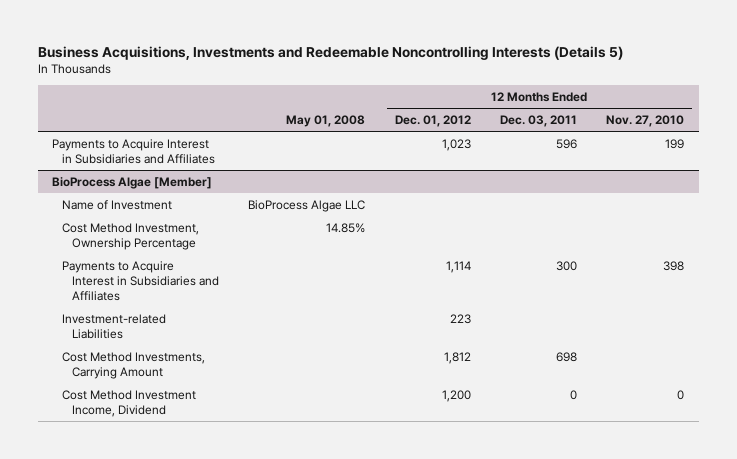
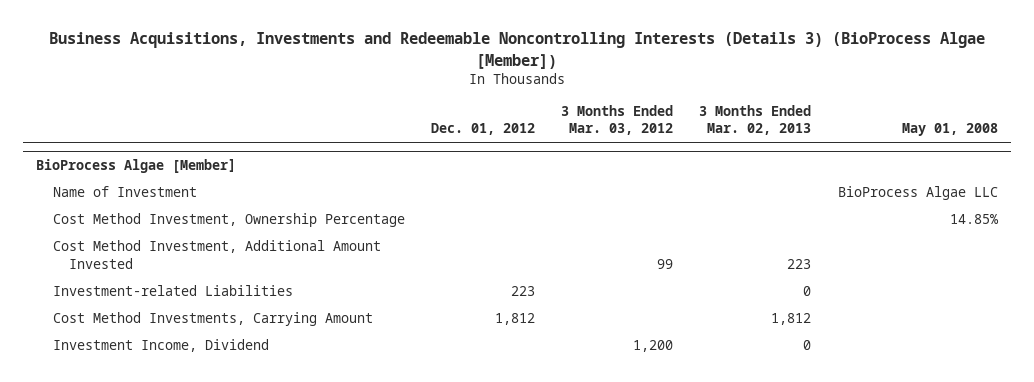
- Business Acquisitions, Investments and Redeemable Noncontrolling Interests (Details 5)
+ Business Acquisitions, Investments and Redeemable Noncontrolling Interests (Details 3) (BioProcess Algae [Member])
- | May 01, 2008 | 12 Months Ended Dec. 01, 2012 | 12 Months Ended Dec. 03, 2011 | 12 Months Ended Nov. 27, 2010
+ | Dec. 01, 2012 | 3 Months Ended Mar. 03, 2012 | 3 Months Ended Mar. 02, 2013 | May 01, 2008
- Payments to Acquire Interest in Subsidiaries and Affiliates | | 1,023 | 596 | 199
@ BioProcess Algae [Member]
- Payments to Acquire Interest in Subsidiaries and Affiliates | | 1,114 | 300 | 398
+ Cost Method Investment, Additional Amount Invested | | 99 | 223 |
- Cost Method Investment Income, Dividend | | 1,200 | 0 | 0
+ Investment Income, Dividend | | 1,200 | 0 |

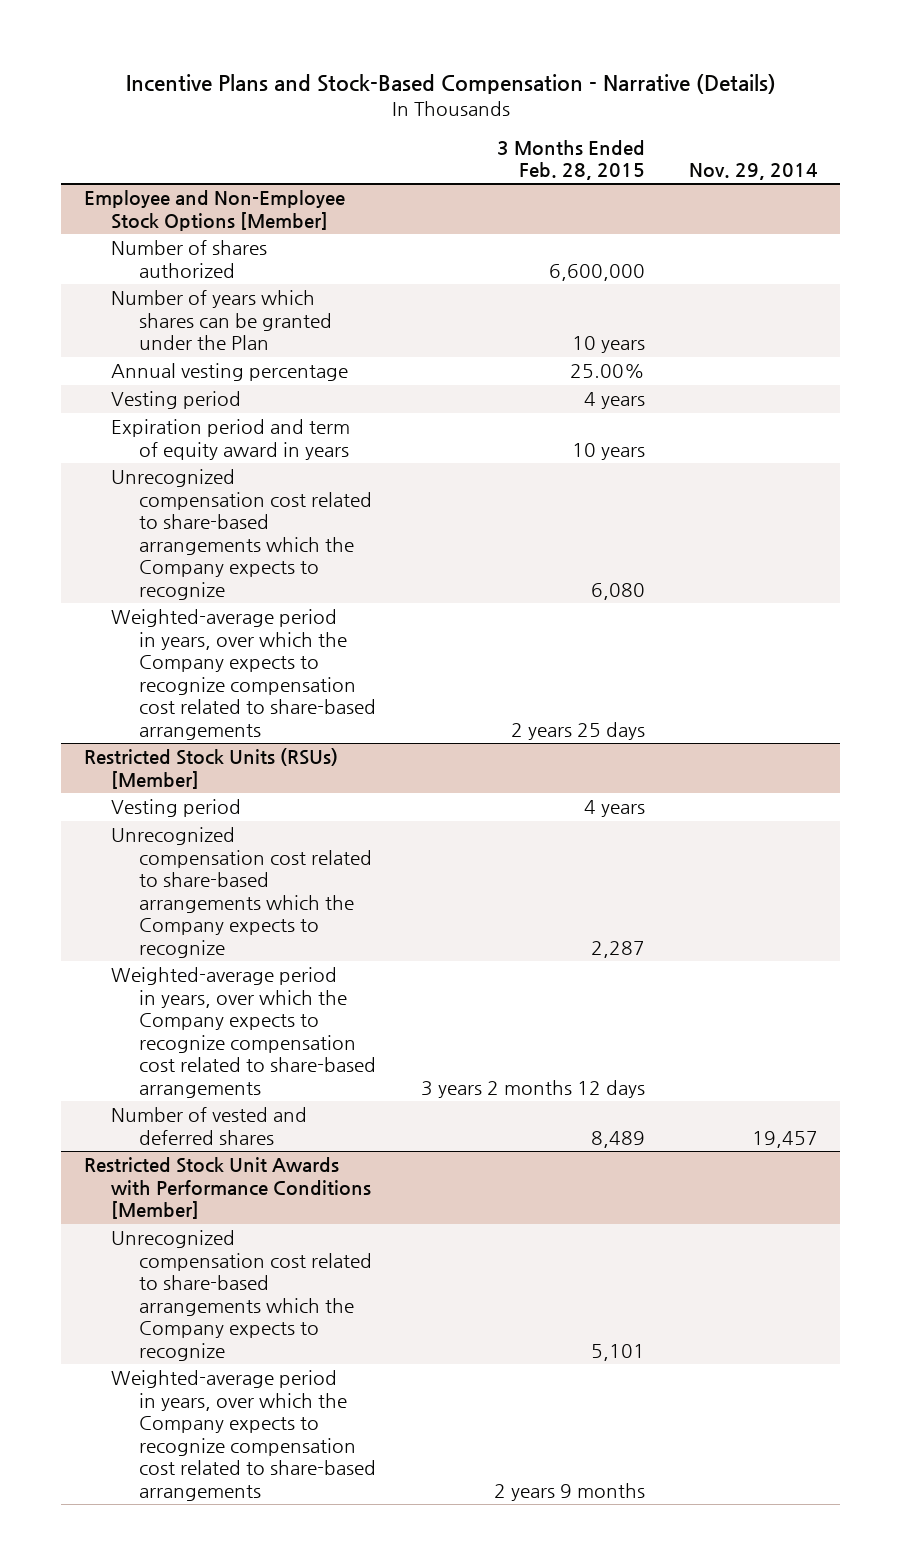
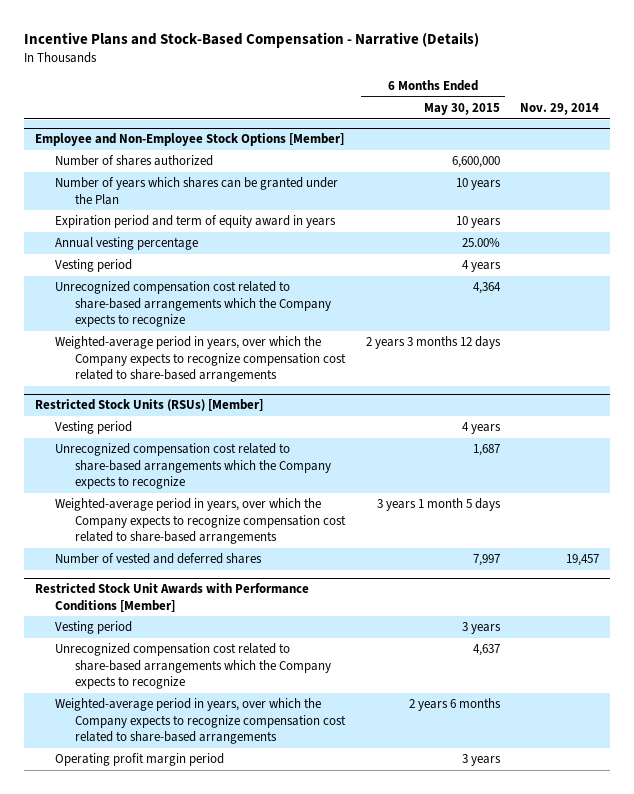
- | 3 Months Ended Feb. 28, 2015 | Nov. 29, 2014
+ | 6 Months Ended May 30, 2015 | Nov. 29, 2014
@ Employee and Non-Employee Stock Options [Member]
moved up: Expiration period and term of equity award in years | 10 years |
@ Restricted Stock Unit Awards with Performance Conditions [Member]
+ Vesting period | 3 years |
+ Operating profit margin period | 3 years |

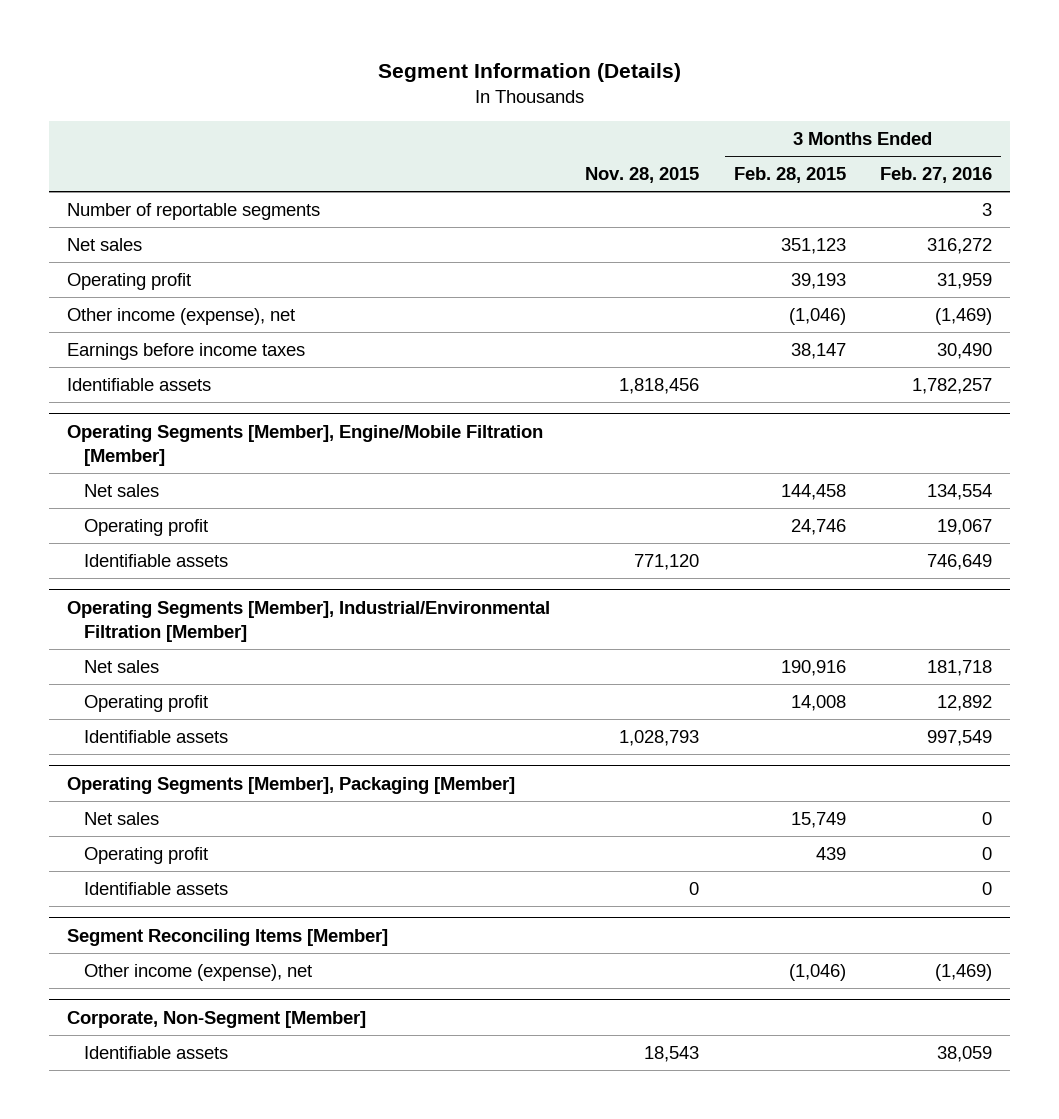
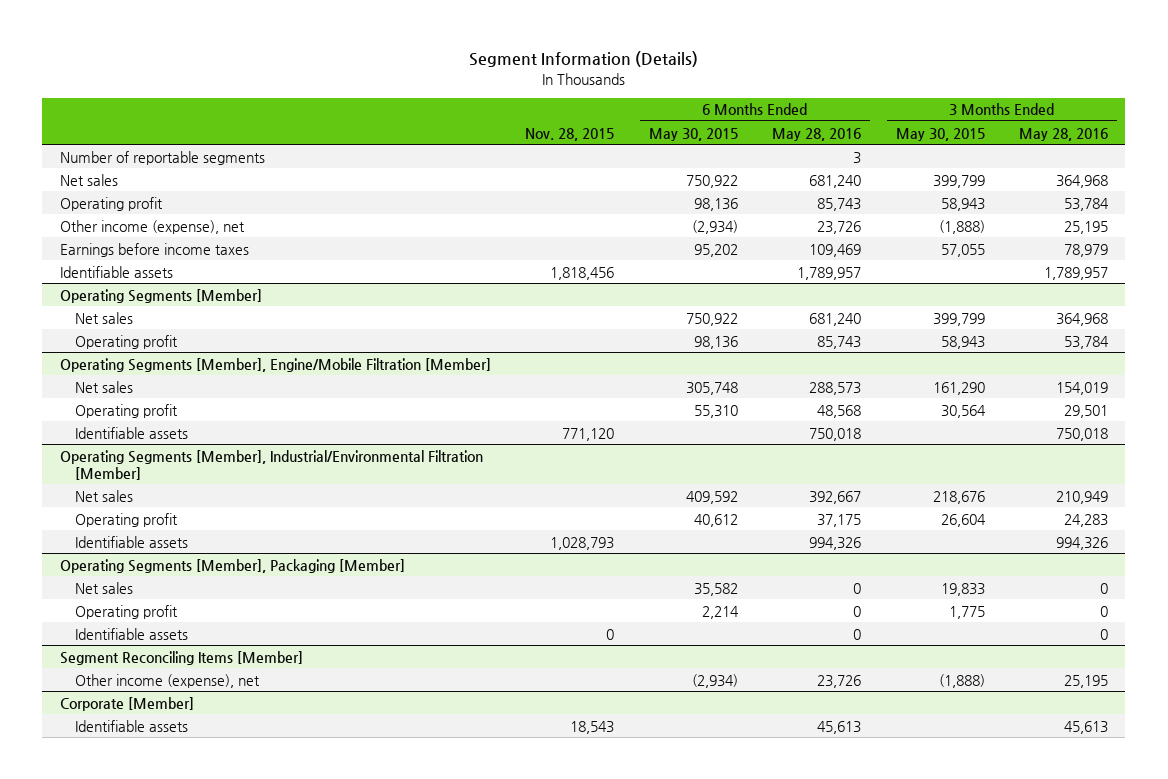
- | Nov. 28, 2015 | 3 Months Ended Feb. 28, 2015 | 3 Months Ended Feb. 27, 2016
+ | Nov. 28, 2015 | 6 Months Ended May 30, 2015 | 6 Months Ended May 28, 2016 | 3 Months Ended May 30, 2015 | 3 Months Ended May 28, 2016
+ Operating Segments [Member]
+ Net sales | | 750,922 | 681,240 | 399,799 | 364,968
+ Operating profit | | 98,136 | 85,743 | 58,943 | 53,784
- Corporate, Non-Segment [Member]
+ Corporate [Member]

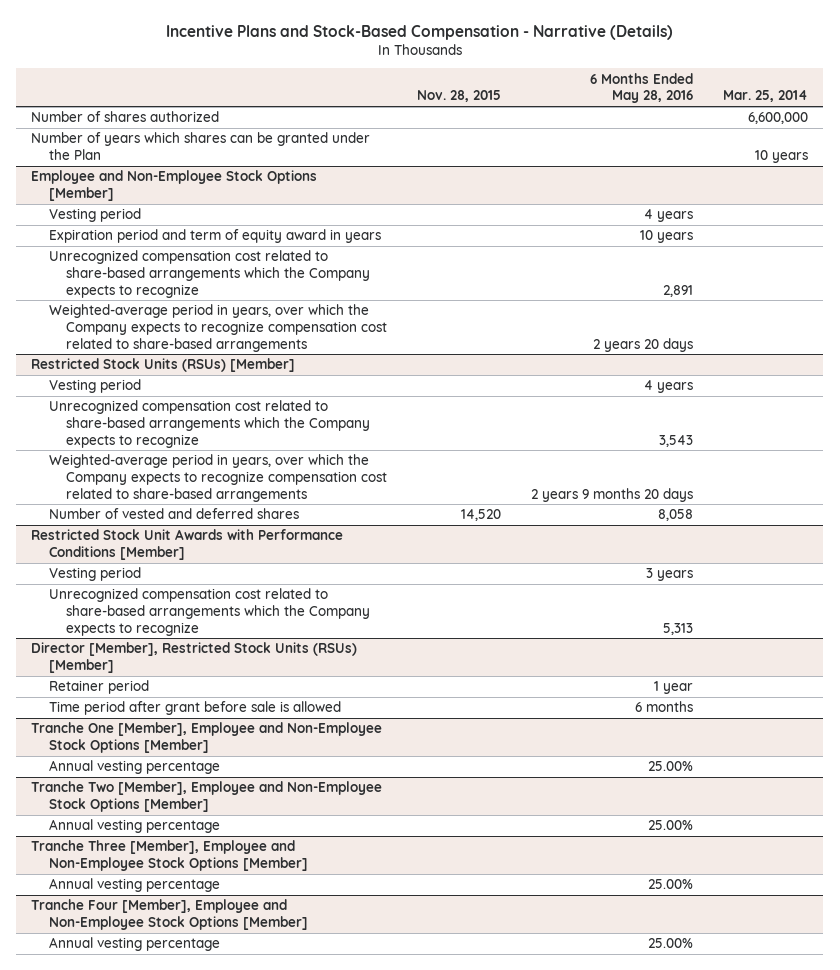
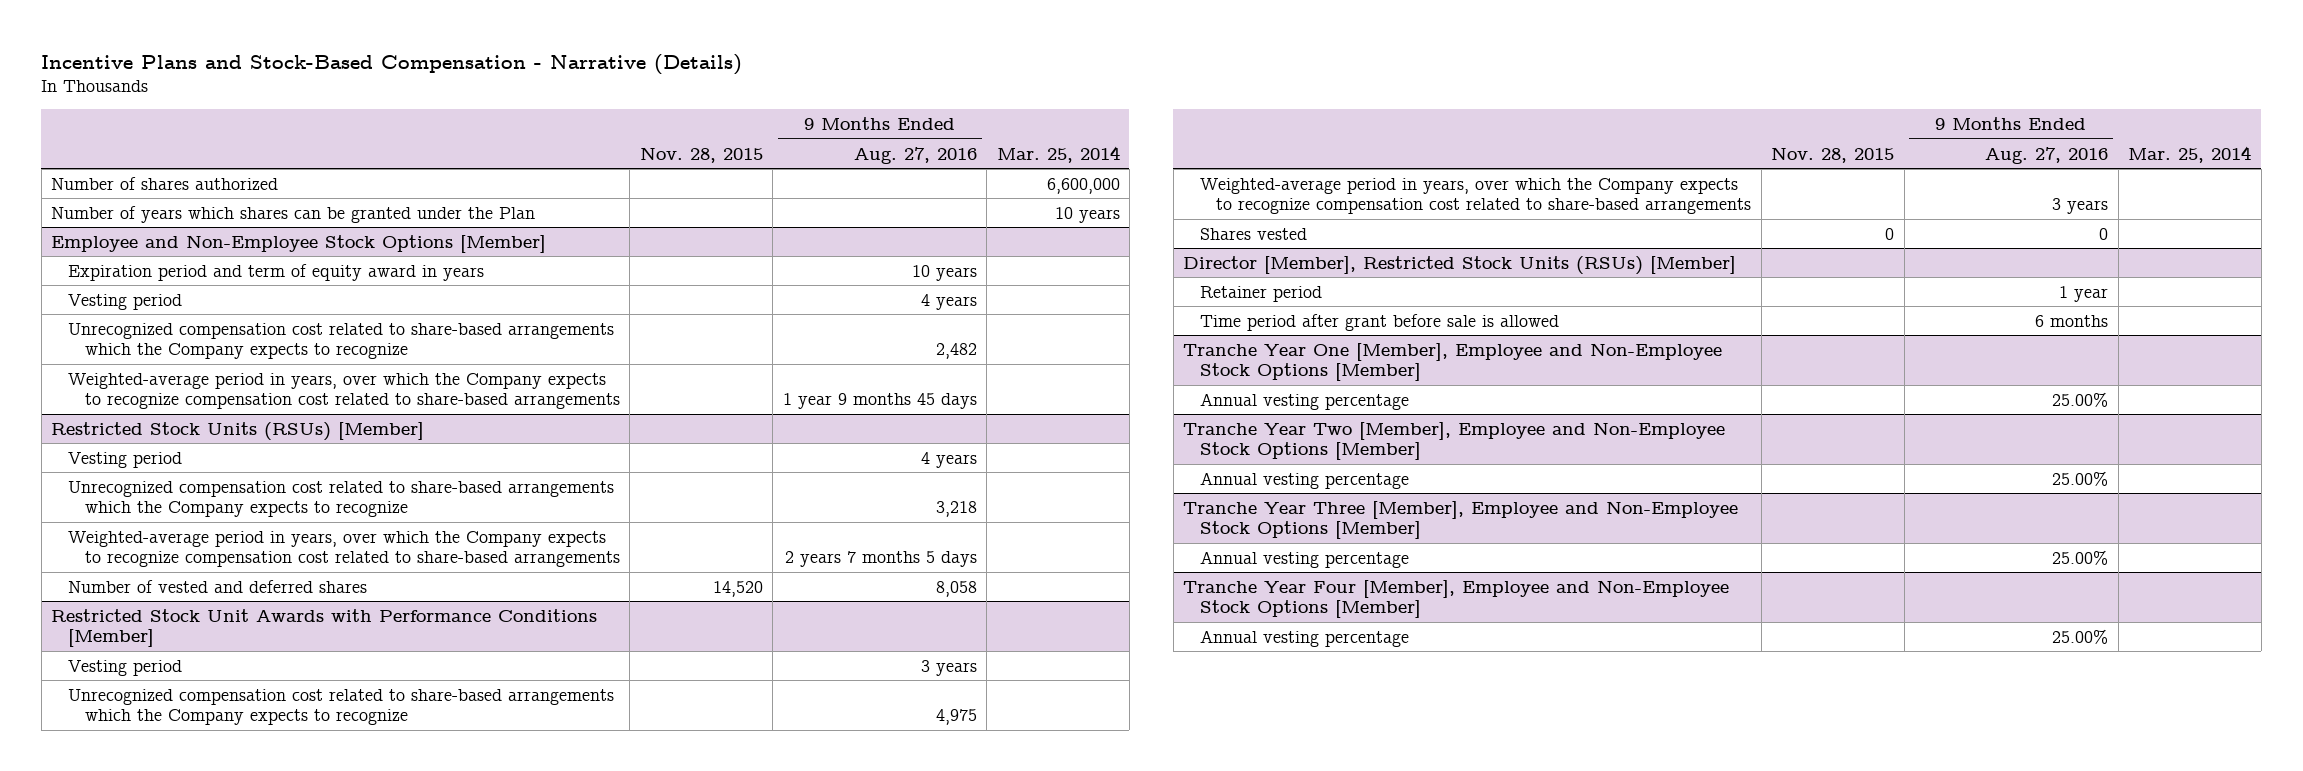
- | Nov. 28, 2015 | 6 Months Ended May 28, 2016 | Mar. 25, 2014
+ | Nov. 28, 2015 | 9 Months Ended Aug. 27, 2016 | Mar. 25, 2014
@ Employee and Non-Employee Stock Options [Member]
moved down: Vesting period | | 4 years |
@ Restricted Stock Unit Awards with Performance Conditions [Member]
+ Weighted-average period in years, over which the Company expects to recognize compensation cost related to share-based arrangements | | 3 years |
+ Shares vested | 0 | 0 |
- Tranche One [Member], Employee and Non-Employee Stock Options [Member]
+ Tranche Year One [Member], Employee and Non-Employee Stock Options [Member]
- Tranche Two [Member], Employee and Non-Employee Stock Options [Member]
+ Tranche Year Two [Member], Employee and Non-Employee Stock Options [Member]
- Tranche Three [Member], Employee and Non-Employee Stock Options [Member]
+ Tranche Year Three [Member], Employee and Non-Employee Stock Options [Member]
- Tranche Four [Member], Employee and Non-Employee Stock Options [Member]
+ Tranche Year Four [Member], Employee and Non-Employee Stock Options [Member]

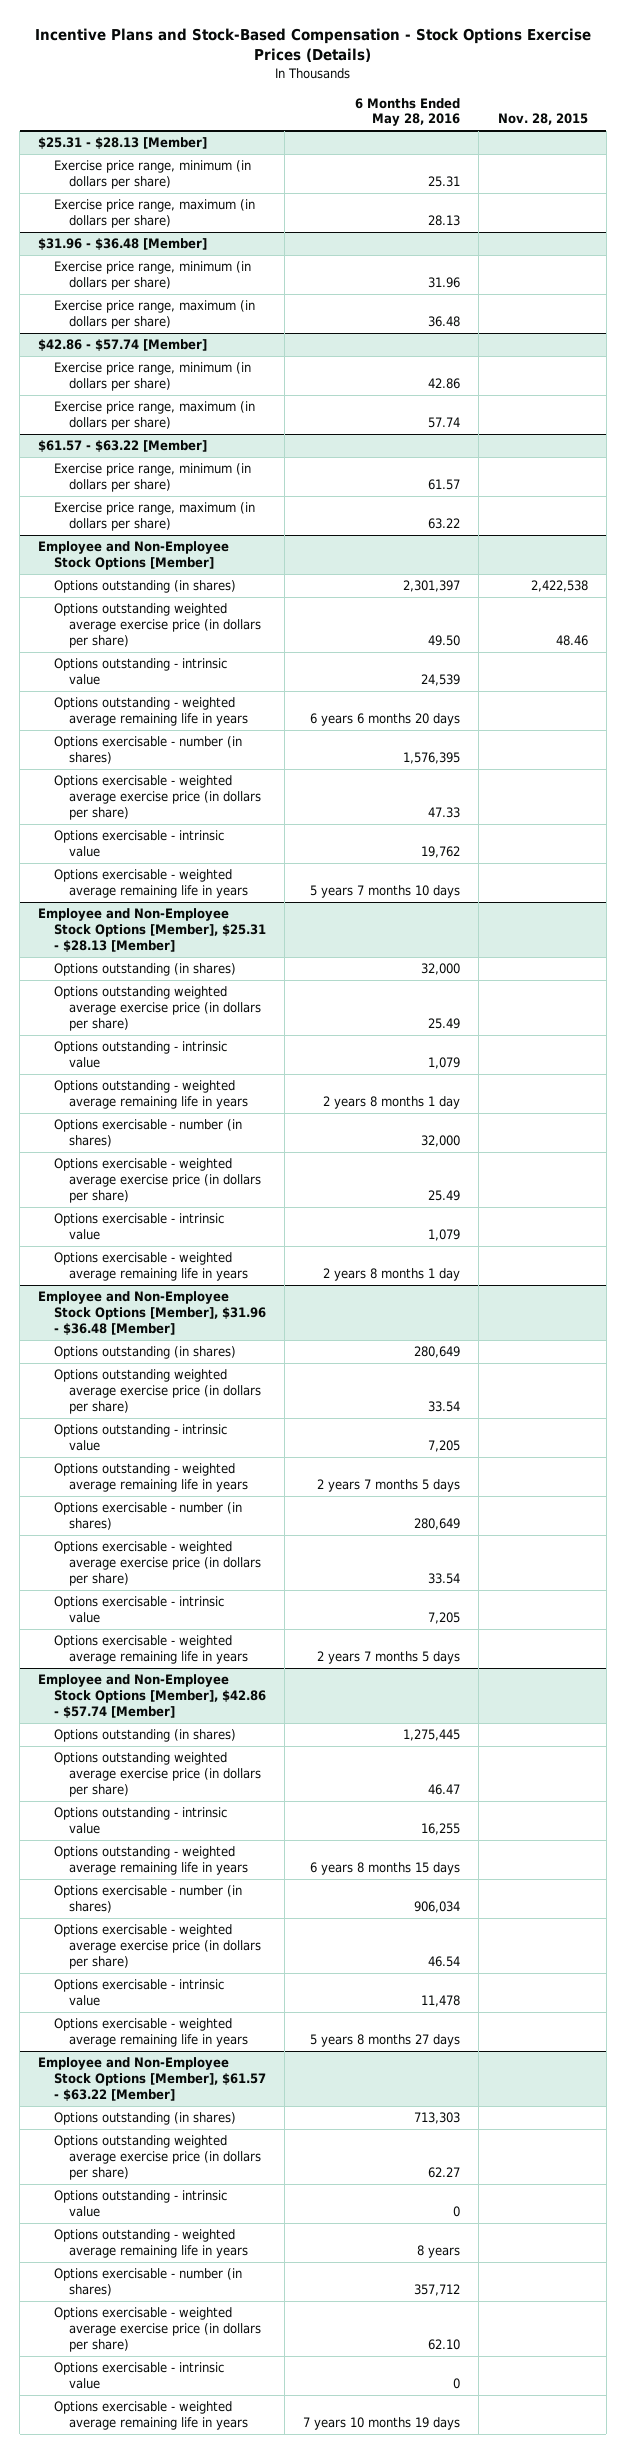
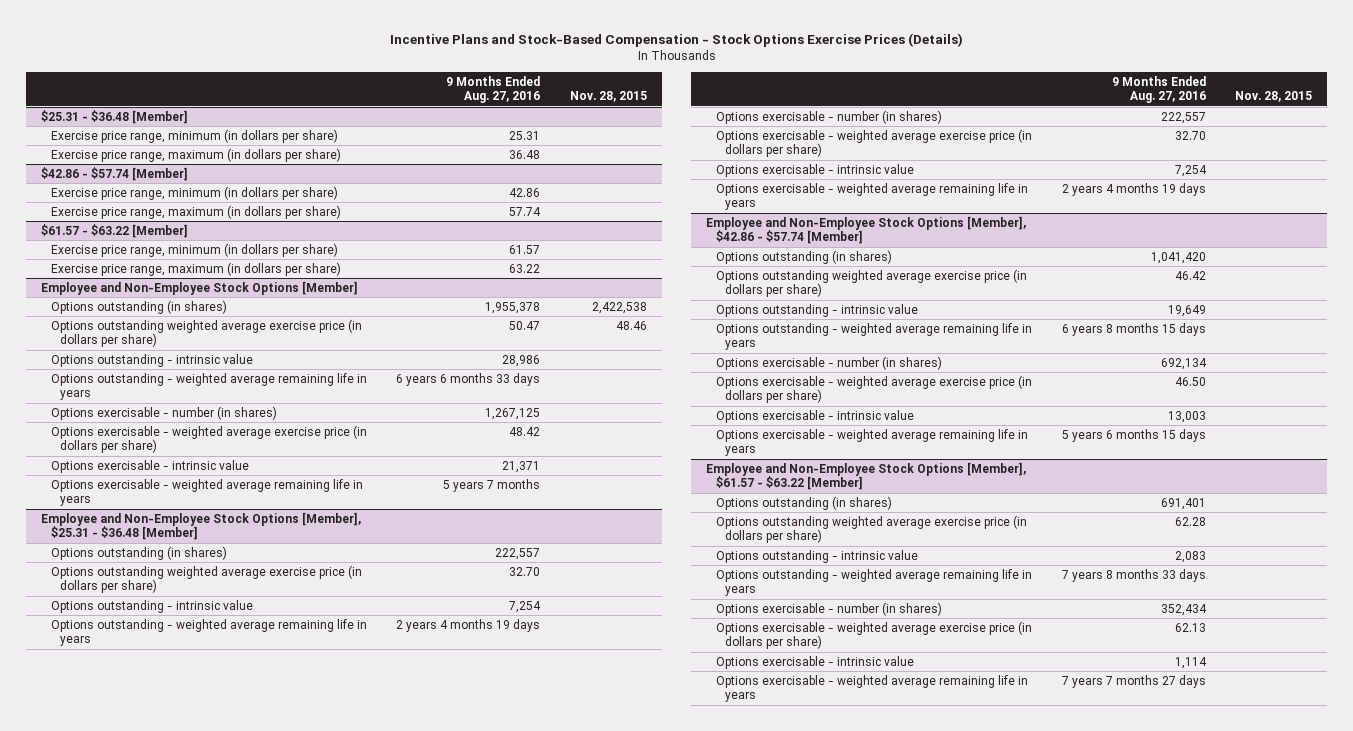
- | 6 Months Ended May 28, 2016 | Nov. 28, 2015
+ | 9 Months Ended Aug. 27, 2016 | Nov. 28, 2015
- $25.31 - $28.13 [Member]
+ $25.31 - $36.48 [Member]
- $31.96 - $36.48 [Member]
- Exercise price range, minimum (in dollars per share) | 31.96 |
- Exercise price range, maximum (in dollars per share) | 36.48 |
- Employee and Non-Employee Stock Options [Member], $25.31 - $28.13 [Member]
- Options outstanding (in shares) | 32,000 |
- Options outstanding weighted average exercise price (in dollars per share) | 25.49 |
- Options outstanding - intrinsic value | 1,079 |
- Options outstanding - weighted average remaining life in years | 2 years 8 months 1 day |
- Options exercisable - number (in shares) | 32,000 |
- Options exercisable - weighted average exercise price (in dollars per share) | 25.49 |
- Options exercisable - intrinsic value | 1,079 |
- Options exercisable - weighted average remaining life in years | 2 years 8 months 1 day |
- Employee and Non-Employee Stock Options [Member], $31.96 - $36.48 [Member]
+ Employee and Non-Employee Stock Options [Member], $25.31 - $36.48 [Member]

